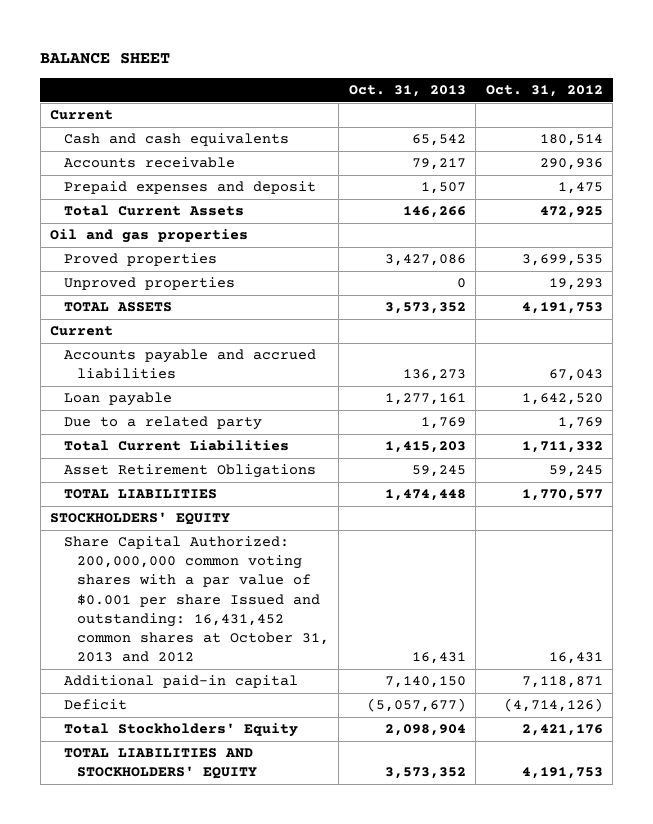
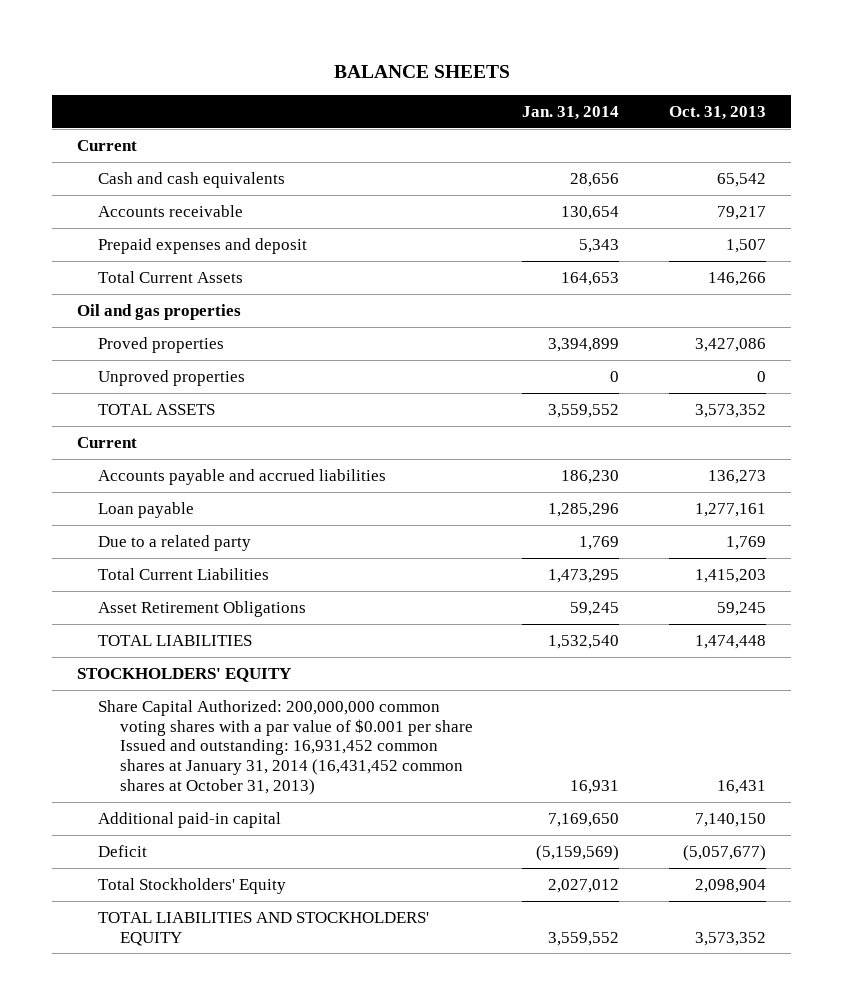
- BALANCE SHEET
+ BALANCE SHEETS
- | Oct. 31, 2013 | Oct. 31, 2012
+ | Jan. 31, 2014 | Oct. 31, 2013
- Share Capital Authorized: 200,000,000 common voting shares with a par value of $0.001 per share Issued and outstanding: 16,431,452 common shares at October 31, 2013 and 2012 | 16,431 | 16,431
+ Share Capital Authorized: 200,000,000 common voting shares with a par value of $0.001 per share Issued and outstanding: 16,931,452 common shares at January 31, 2014 (16,431,452 common shares at October 31, 2013) | 16,931 | 16,431

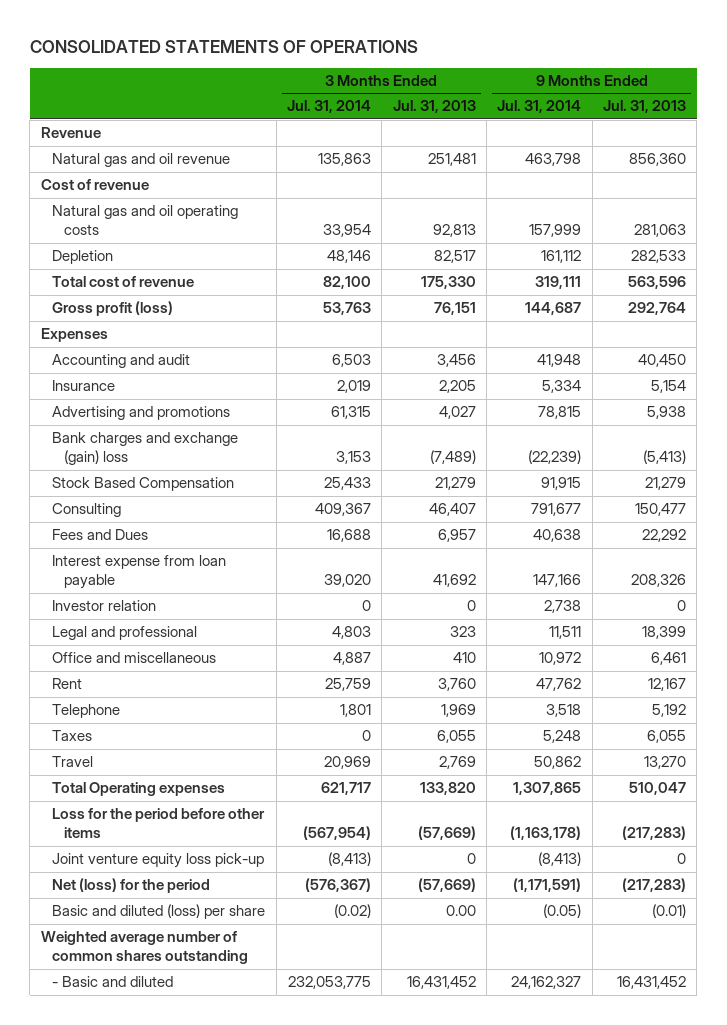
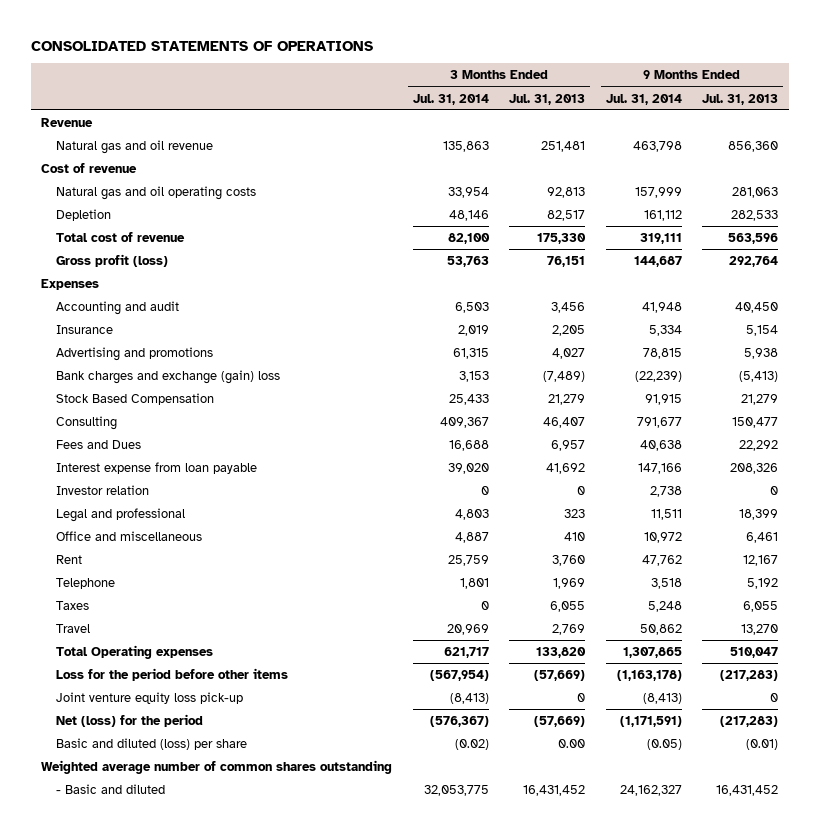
- - Basic and diluted | 232,053,775 | 16,431,452 | 24,162,327 | 16,431,452
+ - Basic and diluted | 32,053,775 | 16,431,452 | 24,162,327 | 16,431,452

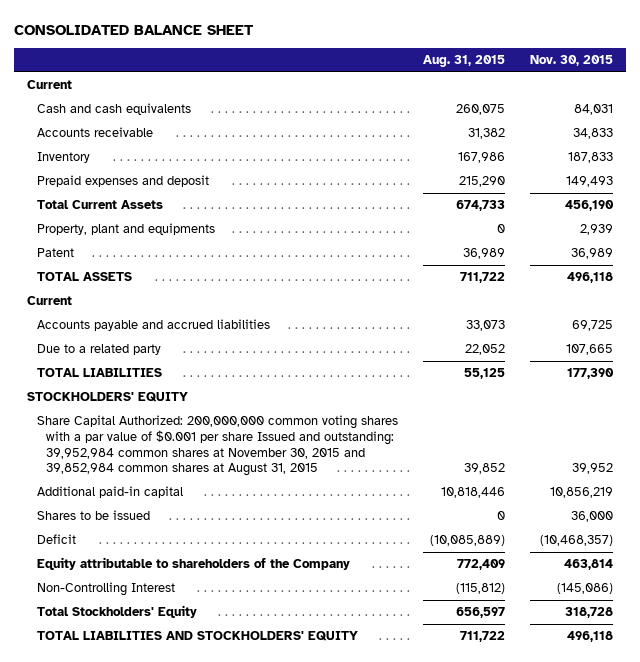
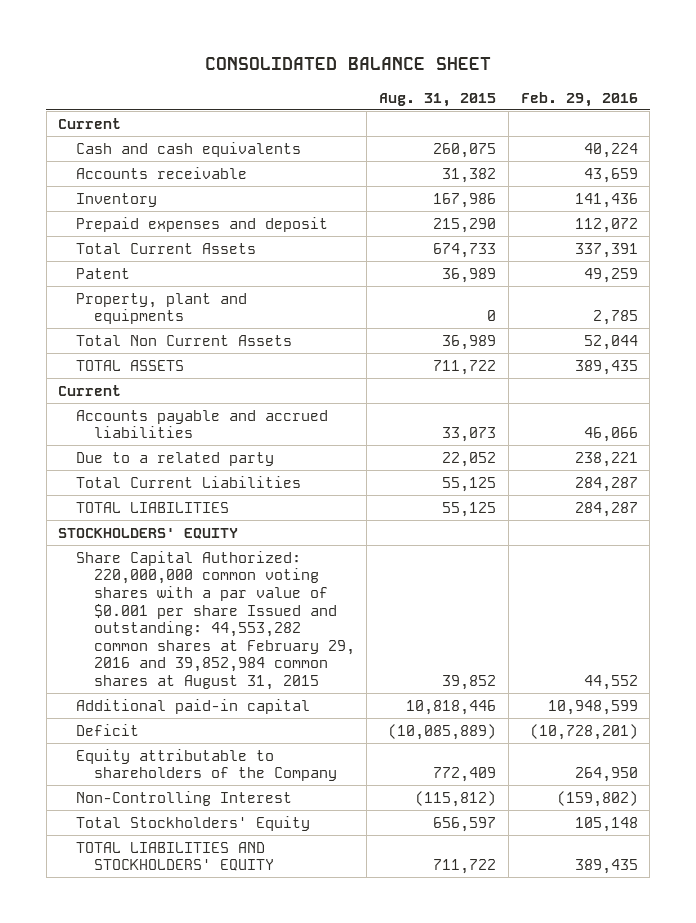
- | Aug. 31, 2015 | Nov. 30, 2015
+ | Aug. 31, 2015 | Feb. 29, 2016
moved down: Property, plant and equipments | 0 | 2,785
+ Total Non Current Assets | 36,989 | 52,044
+ Total Current Liabilities | 55,125 | 284,287
- Share Capital Authorized: 200,000,000 common voting shares with a par value of $0.001 per share Issued and outstanding: 39,952,984 common shares at November 30, 2015 and 39,852,984 common shares at August 31, 2015 | 39,852 | 39,952
+ Share Capital Authorized: 220,000,000 common voting shares with a par value of $0.001 per share Issued and outstanding: 44,553,282 common shares at February 29, 2016 and 39,852,984 common shares at August 31, 2015 | 39,852 | 44,552
- Shares to be issued | 0 | 36,000

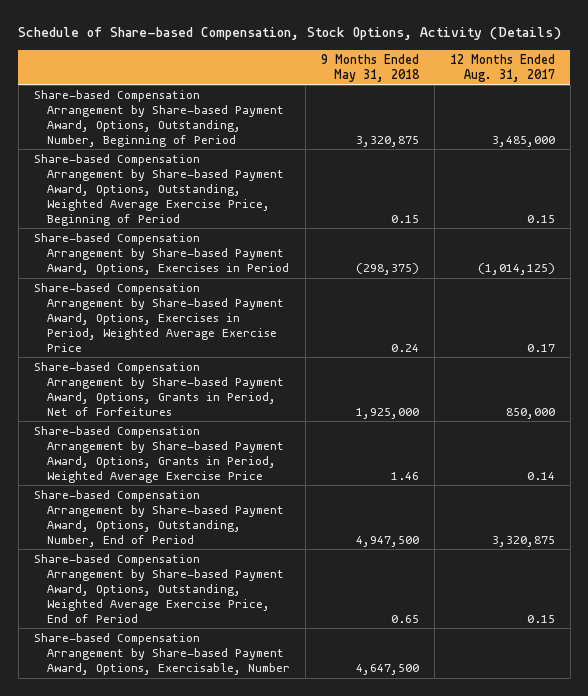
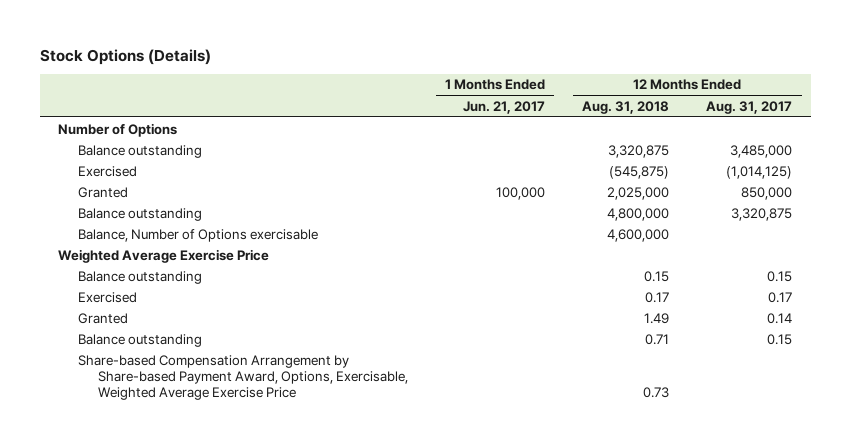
- Schedule of Share-based Compensation, Stock Options, Activity (Details)
+ Stock Options (Details)
- | 9 Months Ended May 31, 2018 | 12 Months Ended Aug. 31, 2017
+ | 1 Months Ended Jun. 21, 2017 | 12 Months Ended Aug. 31, 2018 | 12 Months Ended Aug. 31, 2017
- Share-based Compensation Arrangement by Share-based Payment Award, Options, Outstanding, Number, Beginning of Period | 3,320,875 | 3,485,000
- Share-based Compensation Arrangement by Share-based Payment Award, Options, Outstanding, Weighted Average Exercise Price, Beginning of Period | 0.15 | 0.15
- Share-based Compensation Arrangement by Share-based Payment Award, Options, Exercises in Period | (298,375) | (1,014,125)
- Share-based Compensation Arrangement by Share-based Payment Award, Options, Exercises in Period, Weighted Average Exercise Price | 0.24 | 0.17
- Share-based Compensation Arrangement by Share-based Payment Award, Options, Grants in Period, Net of Forfeitures | 1,925,000 | 850,000
- Share-based Compensation Arrangement by Share-based Payment Award, Options, Grants in Period, Weighted Average Exercise Price | 1.46 | 0.14
- Share-based Compensation Arrangement by Share-based Payment Award, Options, Outstanding, Number, End of Period | 4,947,500 | 3,320,875
- Share-based Compensation Arrangement by Share-based Payment Award, Options, Outstanding, Weighted Average Exercise Price, End of Period | 0.65 | 0.15
- Share-based Compensation Arrangement by Share-based Payment Award, Options, Exercisable, Number | 4,647,500 |
+ Number of Options
+ Balance outstanding | | 3,320,875 | 3,485,000
+ Exercised | | (545,875) | (1,014,125)
+ Granted | 100,000 | 2,025,000 | 850,000
+ Balance outstanding | | 4,800,000 | 3,320,875
+ Balance, Number of Options exercisable | | 4,600,000 |
+ Weighted Average Exercise Price
+ Balance outstanding | | 0.15 | 0.15
+ Exercised | | 0.17 | 0.17
+ Granted | | 1.49 | 0.14
+ Balance outstanding | | 0.71 | 0.15
+ Share-based Compensation Arrangement by Share-based Payment Award, Options, Exercisable, Weighted Average Exercise Price | | 0.73 |

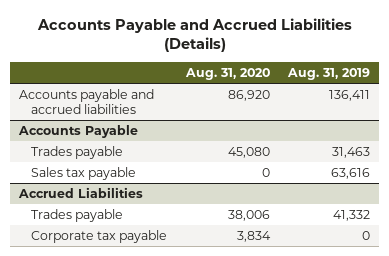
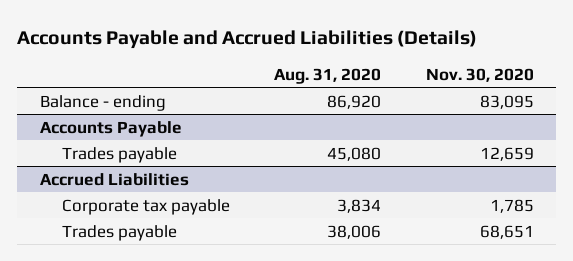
- | Aug. 31, 2020 | Aug. 31, 2019
+ | Aug. 31, 2020 | Nov. 30, 2020
- Accounts payable and accrued liabilities | 86,920 | 136,411
+ Balance - ending | 86,920 | 83,095
@ Accounts Payable
- Sales tax payable | 0 | 63,616
@ Accrued Liabilities
moved down: Trades payable | 38,006 | 68,651

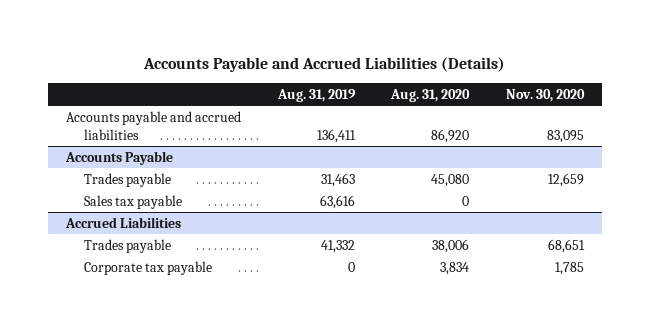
- | Aug. 31, 2020 | Nov. 30, 2020
+ | Aug. 31, 2019 | Aug. 31, 2020 | Nov. 30, 2020
- Balance - ending | 86,920 | 83,095
+ Accounts payable and accrued liabilities | 136,411 | 86,920 | 83,095
@ Accounts Payable
+ Sales tax payable | 63,616 | 0 |
@ Accrued Liabilities
moved down: Corporate tax payable | 0 | 3,834 | 1,785

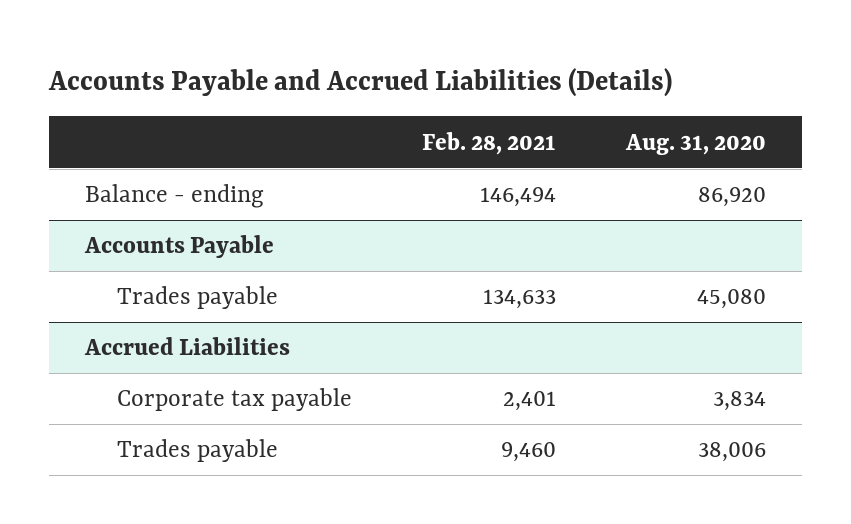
- | Aug. 31, 2019 | Aug. 31, 2020 | Nov. 30, 2020
+ | Feb. 28, 2021 | Aug. 31, 2020
- Accounts payable and accrued liabilities | 136,411 | 86,920 | 83,095
+ Balance - ending | 146,494 | 86,920
@ Accounts Payable
- Sales tax payable | 63,616 | 0 |
@ Accrued Liabilities
moved down: Trades payable | 9,460 | 38,006

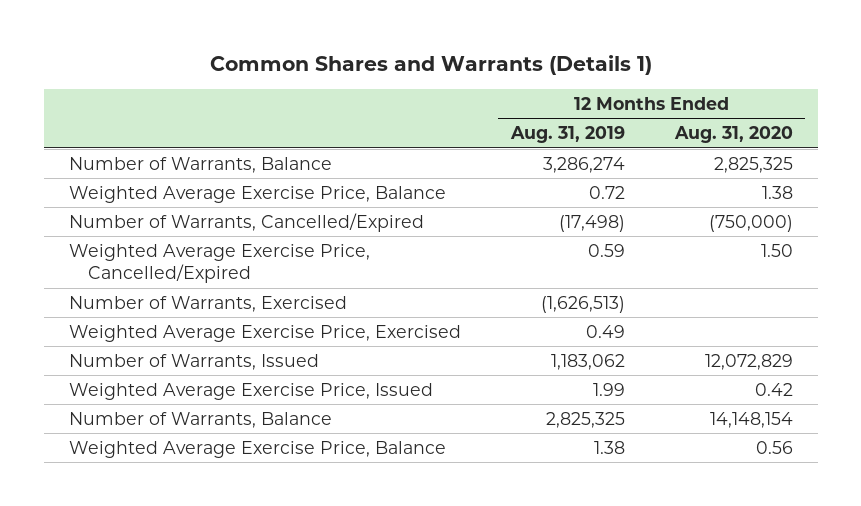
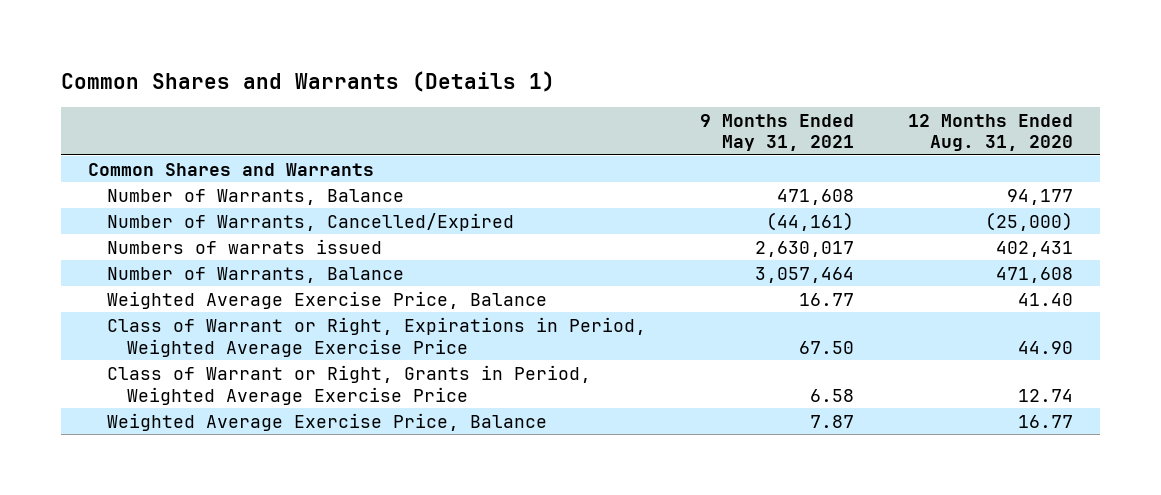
- | 12 Months Ended Aug. 31, 2019 | 12 Months Ended Aug. 31, 2020
+ | 9 Months Ended May 31, 2021 | 12 Months Ended Aug. 31, 2020
- Number of Warrants, Balance | 3,286,274 | 2,825,325
- Weighted Average Exercise Price, Balance | 0.72 | 1.38
- Number of Warrants, Cancelled/Expired | (17,498) | (750,000)
- Weighted Average Exercise Price, Cancelled/Expired | 0.59 | 1.50
- Number of Warrants, Exercised | (1,626,513) |
- Weighted Average Exercise Price, Exercised | 0.49 |
- Number of Warrants, Issued | 1,183,062 | 12,072,829
- Weighted Average Exercise Price, Issued | 1.99 | 0.42
- Number of Warrants, Balance | 2,825,325 | 14,148,154
- Weighted Average Exercise Price, Balance | 1.38 | 0.56
+ Common Shares and Warrants
+ Number of Warrants, Balance | 471,608 | 94,177
+ Number of Warrants, Cancelled/Expired | (44,161) | (25,000)
+ Numbers of warrats issued | 2,630,017 | 402,431
+ Number of Warrants, Balance | 3,057,464 | 471,608
+ Weighted Average Exercise Price, Balance | 16.77 | 41.40
+ Class of Warrant or Right, Expirations in Period, Weighted Average Exercise Price | 67.50 | 44.90
+ Class of Warrant or Right, Grants in Period, Weighted Average Exercise Price | 6.58 | 12.74
+ Weighted Average Exercise Price, Balance | 7.87 | 16.77

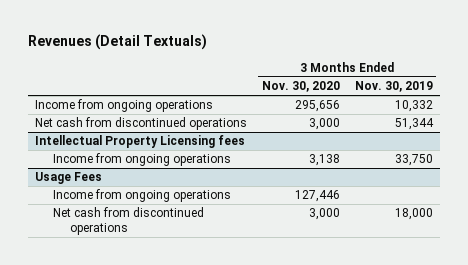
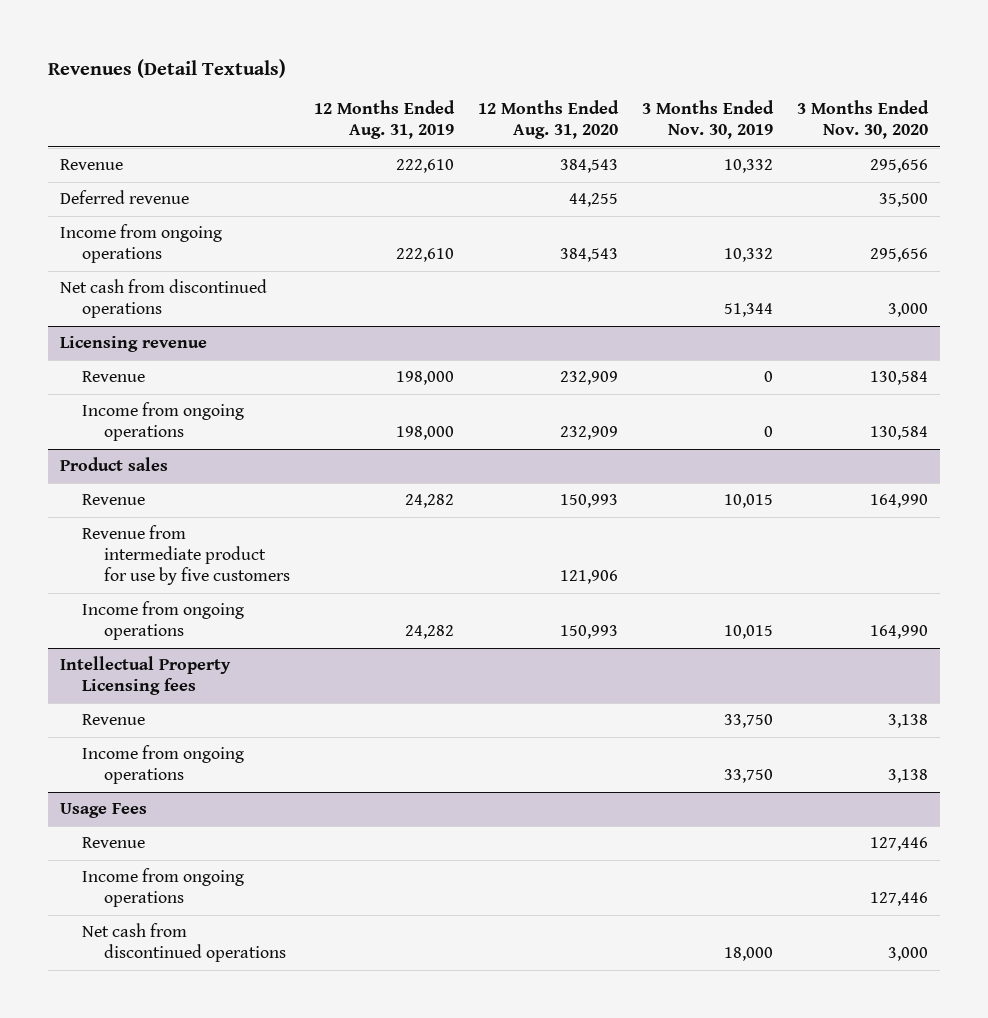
- | 3 Months Ended Nov. 30, 2020 | 3 Months Ended Nov. 30, 2019
+ | 12 Months Ended Aug. 31, 2019 | 12 Months Ended Aug. 31, 2020 | 3 Months Ended Nov. 30, 2019 | 3 Months Ended Nov. 30, 2020
+ Revenue | 222,610 | 384,543 | 10,332 | 295,656
+ Deferred revenue | | 44,255 | | 35,500
+ Licensing revenue
+ Revenue | 198,000 | 232,909 | 0 | 130,584
+ Income from ongoing operations | 198,000 | 232,909 | 0 | 130,584
+ Product sales
+ Revenue | 24,282 | 150,993 | 10,015 | 164,990
+ Revenue from intermediate product for use by five customers | | 121,906 | |
+ Income from ongoing operations | 24,282 | 150,993 | 10,015 | 164,990
@ Intellectual Property Licensing fees
+ Revenue | | | 33,750 | 3,138
@ Usage Fees
+ Revenue | | | | 127,446

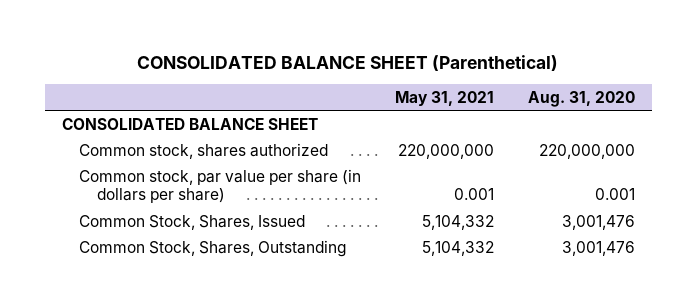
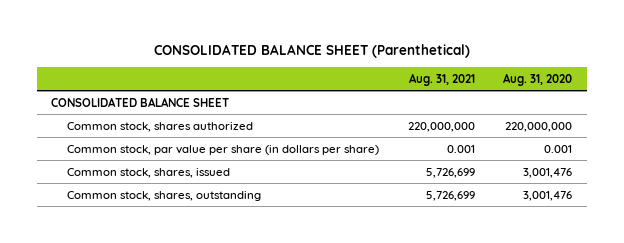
- | May 31, 2021 | Aug. 31, 2020
+ | Aug. 31, 2021 | Aug. 31, 2020
- Common Stock, Shares, Issued | 5,104,332 | 3,001,476
- Common Stock, Shares, Outstanding | 5,104,332 | 3,001,476
+ Common stock, shares, issued | 5,726,699 | 3,001,476
+ Common stock, shares, outstanding | 5,726,699 | 3,001,476

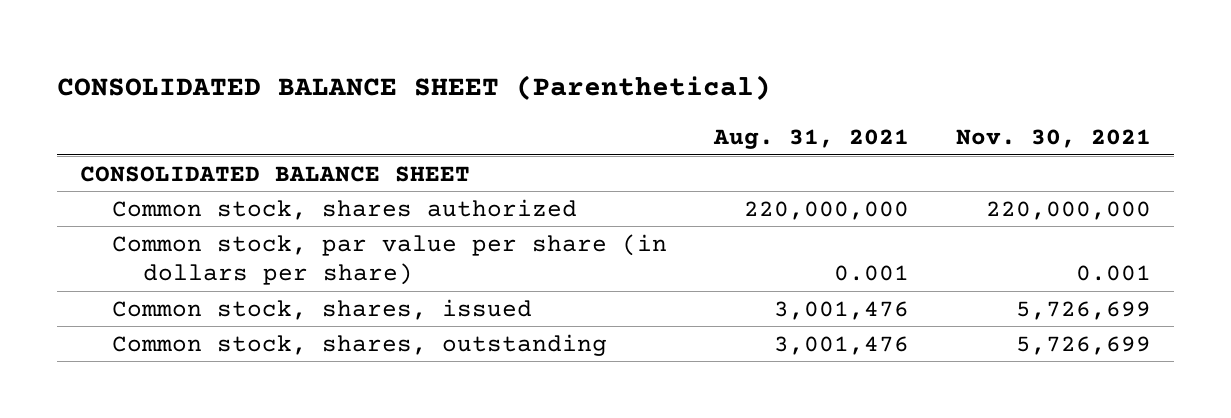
- | Aug. 31, 2021 | Aug. 31, 2020
+ | Aug. 31, 2021 | Nov. 30, 2021
- Common stock, shares, issued | 5,726,699 | 3,001,476
- Common stock, shares, outstanding | 5,726,699 | 3,001,476
+ Common stock, shares, issued | 3,001,476 | 5,726,699
+ Common stock, shares, outstanding | 3,001,476 | 5,726,699

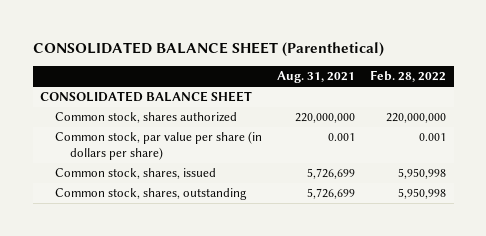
- | Aug. 31, 2021 | Nov. 30, 2021
+ | Aug. 31, 2021 | Feb. 28, 2022
- Common stock, shares, issued | 3,001,476 | 5,726,699
- Common stock, shares, outstanding | 3,001,476 | 5,726,699
+ Common stock, shares, issued | 5,726,699 | 5,950,998
+ Common stock, shares, outstanding | 5,726,699 | 5,950,998

